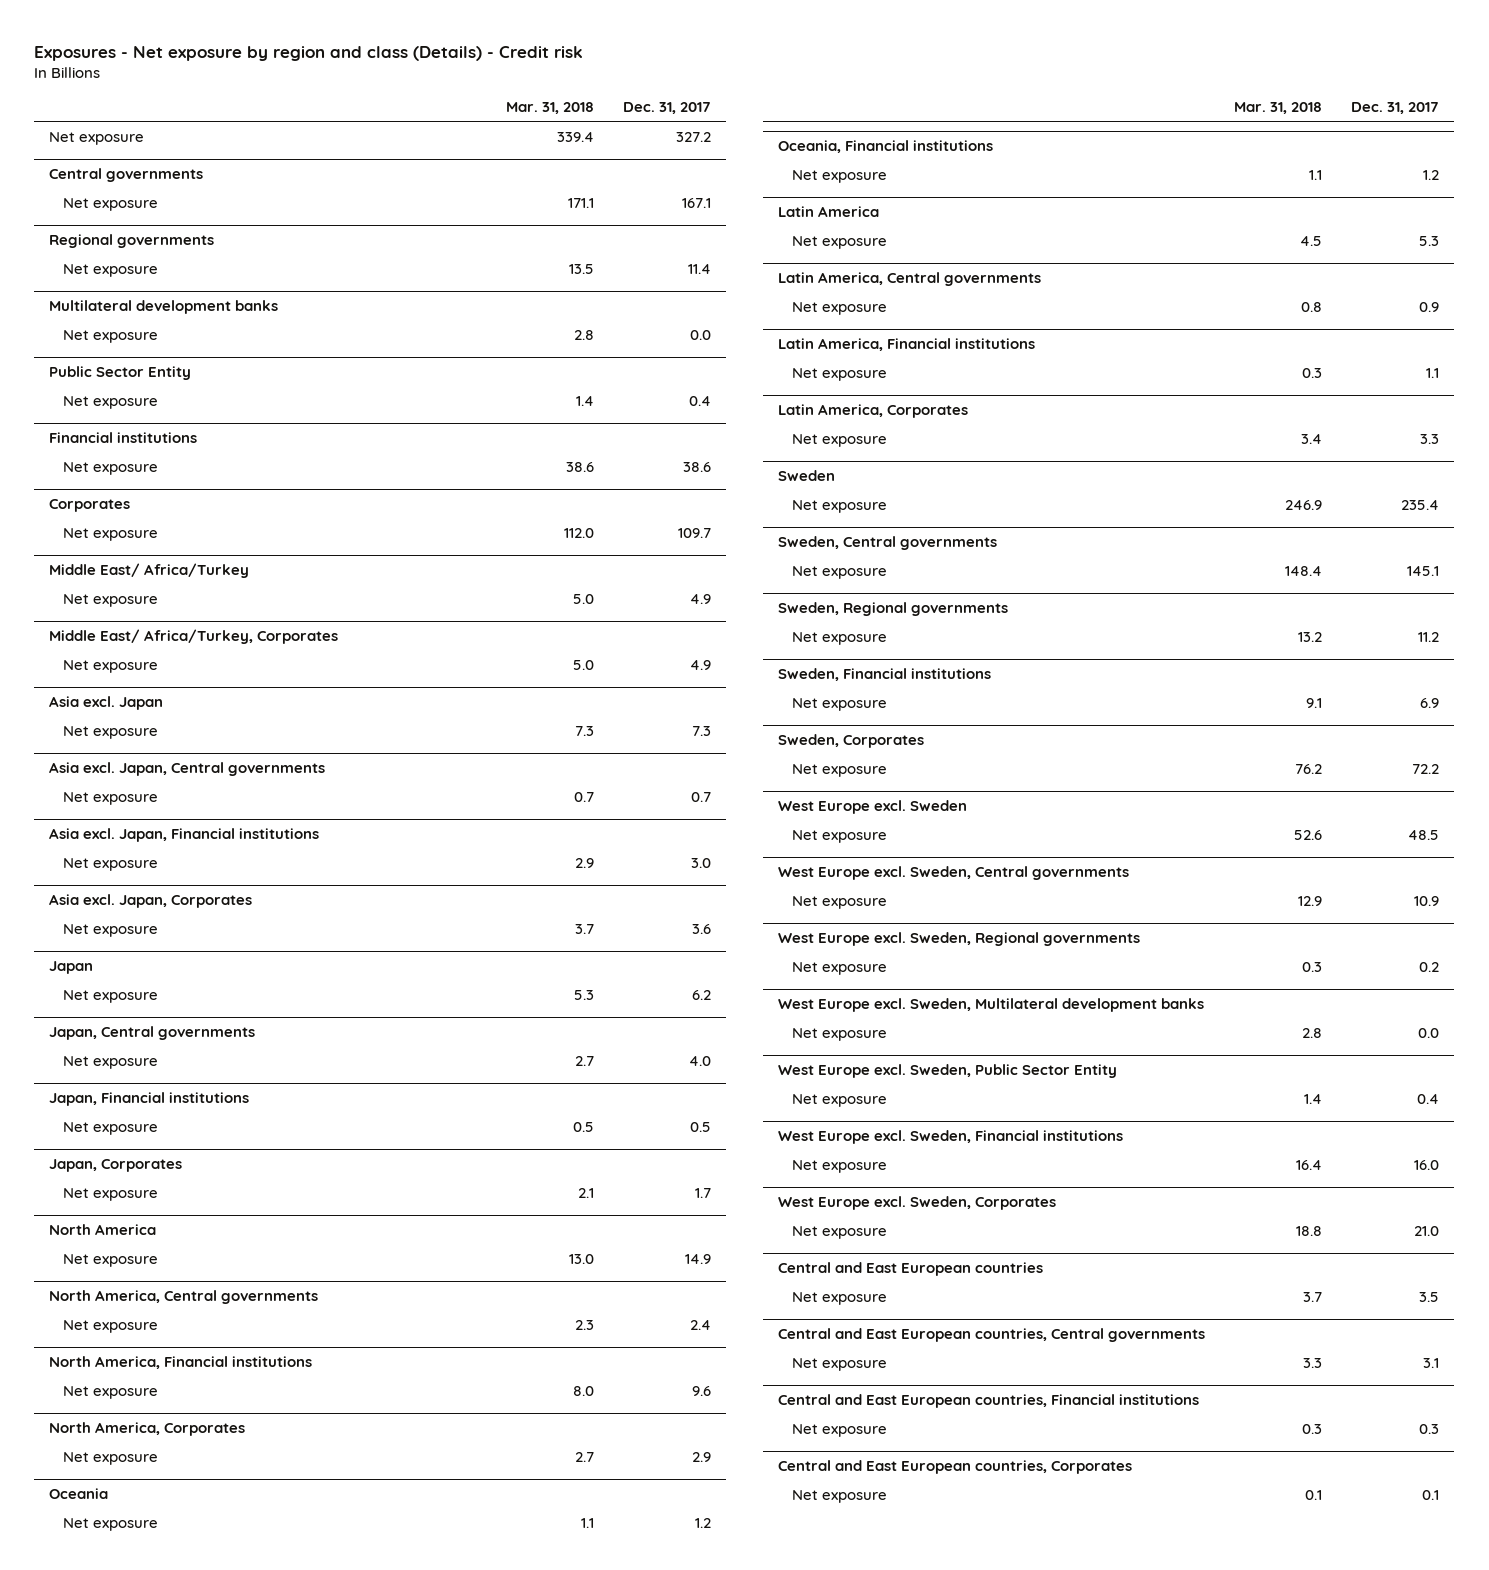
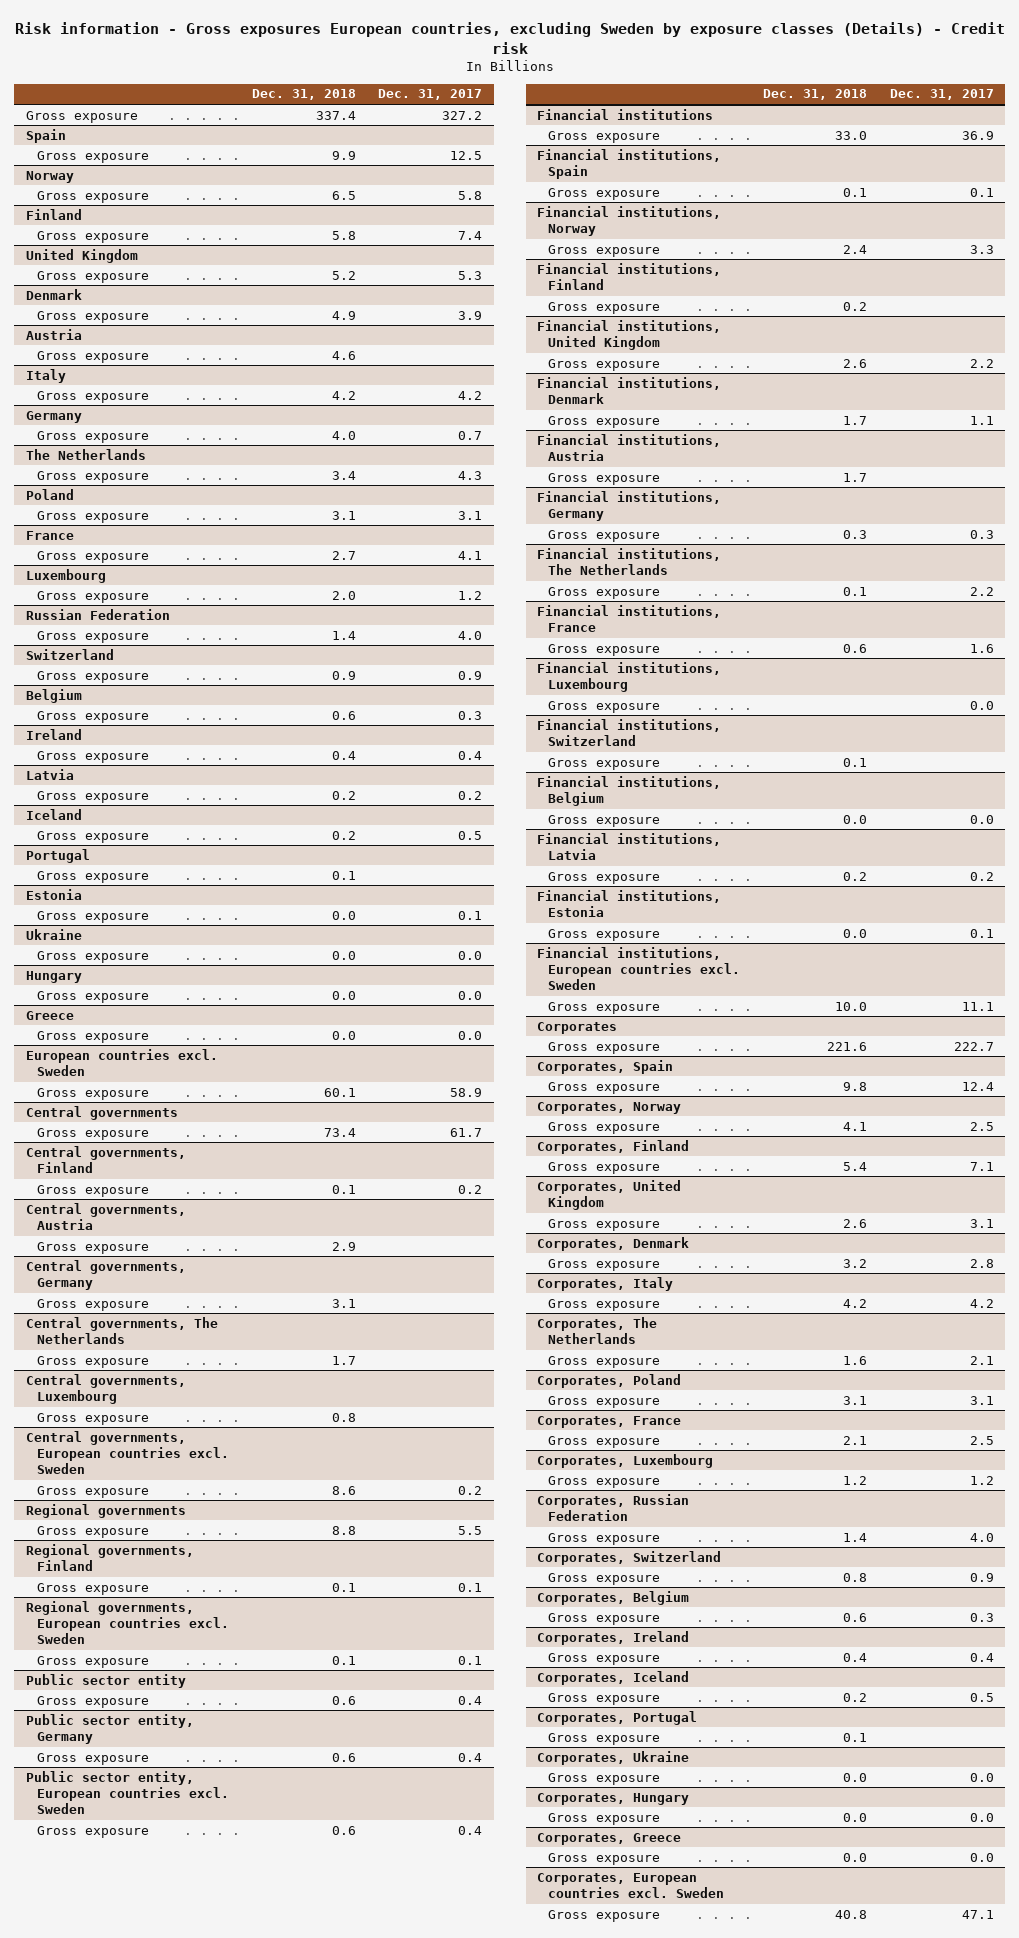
- Exposures - Net exposure by region and class (Details) - Credit risk
+ Risk information - Gross exposures European countries, excluding Sweden by exposure classes (Details) - Credit risk
- | Mar. 31, 2018 | Dec. 31, 2017
+ | Dec. 31, 2018 | Dec. 31, 2017
- Net exposure | 339.4 | 327.2
+ Gross exposure | 337.4 | 327.2
+ Spain
+ Gross exposure | 9.9 | 12.5
+ Norway
+ Gross exposure | 6.5 | 5.8
+ Finland
+ Gross exposure | 5.8 | 7.4
+ United Kingdom
+ Gross exposure | 5.2 | 5.3
+ Denmark
+ Gross exposure | 4.9 | 3.9
+ Austria
+ Gross exposure | 4.6 |
+ Italy
+ Gross exposure | 4.2 | 4.2
+ Germany
+ Gross exposure | 4.0 | 0.7
+ The Netherlands
+ Gross exposure | 3.4 | 4.3
+ Poland
+ Gross exposure | 3.1 | 3.1
+ France
+ Gross exposure | 2.7 | 4.1
+ Luxembourg
+ Gross exposure | 2.0 | 1.2
+ Russian Federation
+ Gross exposure | 1.4 | 4.0
+ Switzerland
+ Gross exposure | 0.9 | 0.9
+ Belgium
+ Gross exposure | 0.6 | 0.3
+ Ireland
+ Gross exposure | 0.4 | 0.4
+ Latvia
+ Gross exposure | 0.2 | 0.2
+ Iceland
+ Gross exposure | 0.2 | 0.5
+ Portugal
+ Gross exposure | 0.1 |
+ Estonia
+ Gross exposure | 0.0 | 0.1
+ Ukraine
+ Gross exposure | 0.0 | 0.0
+ Hungary
+ Gross exposure | 0.0 | 0.0
+ Greece
+ Gross exposure | 0.0 | 0.0
+ European countries excl. Sweden
+ Gross exposure | 60.1 | 58.9
@ Central governments
- Net exposure | 171.1 | 167.1
+ Gross exposure | 73.4 | 61.7
+ Central governments, Finland
+ Gross exposure | 0.1 | 0.2
+ Central governments, Austria
+ Gross exposure | 2.9 |
+ Central governments, Germany
+ Gross exposure | 3.1 |
+ Central governments, The Netherlands
+ Gross exposure | 1.7 |
+ Central governments, Luxembourg
+ Gross exposure | 0.8 |
+ Central governments, European countries excl. Sweden
+ Gross exposure | 8.6 | 0.2
@ Regional governments
- Net exposure | 13.5 | 11.4
- Multilateral development banks
- Net exposure | 2.8 | 0.0
- Public Sector Entity
- Net exposure | 1.4 | 0.4
@ Regional governments
+ Gross exposure | 8.8 | 5.5
+ Regional governments, Finland
+ Gross exposure | 0.1 | 0.1
+ Regional governments, European countries excl. Sweden
+ Gross exposure | 0.1 | 0.1
+ Public sector entity
+ Gross exposure | 0.6 | 0.4
+ Public sector entity, Germany
+ Gross exposure | 0.6 | 0.4
+ Public sector entity, European countries excl. Sweden
+ Gross exposure | 0.6 | 0.4
@ Financial institutions
- Net exposure | 38.6 | 38.6
+ Gross exposure | 33.0 | 36.9
+ Financial institutions, Spain
+ Gross exposure | 0.1 | 0.1
+ Financial institutions, Norway
+ Gross exposure | 2.4 | 3.3
+ Financial institutions, Finland
+ Gross exposure | 0.2 |
+ Financial institutions, United Kingdom
+ Gross exposure | 2.6 | 2.2
+ Financial institutions, Denmark
+ Gross exposure | 1.7 | 1.1
+ Financial institutions, Austria
+ Gross exposure | 1.7 |
+ Financial institutions, Germany
+ Gross exposure | 0.3 | 0.3
+ Financial institutions, The Netherlands
+ Gross exposure | 0.1 | 2.2
+ Financial institutions, France
+ Gross exposure | 0.6 | 1.6
+ Financial institutions, Luxembourg
+ Gross exposure | | 0.0
+ Financial institutions, Switzerland
+ Gross exposure | 0.1 |
+ Financial institutions, Belgium
+ Gross exposure | 0.0 | 0.0
+ Financial institutions, Latvia
+ Gross exposure | 0.2 | 0.2
+ Financial institutions, Estonia
+ Gross exposure | 0.0 | 0.1
+ Financial institutions, European countries excl. Sweden
+ Gross exposure | 10.0 | 11.1
@ Corporates
- Net exposure | 112.0 | 109.7
- Middle East/ Africa/Turkey
- Net exposure | 5.0 | 4.9
- Middle East/ Africa/Turkey, Corporates
- Net exposure | 5.0 | 4.9
- Asia excl. Japan
- Net exposure | 7.3 | 7.3
- Asia excl. Japan, Central governments
- Net exposure | 0.7 | 0.7
- Asia excl. Japan, Financial institutions
- Net exposure | 2.9 | 3.0
- Asia excl. Japan, Corporates
- Net exposure | 3.7 | 3.6
- Japan
- Net exposure | 5.3 | 6.2
- Japan, Central governments
- Net exposure | 2.7 | 4.0
- Japan, Financial institutions
- Net exposure | 0.5 | 0.5
- Japan, Corporates
- Net exposure | 2.1 | 1.7
- North America
- Net exposure | 13.0 | 14.9
- North America, Central governments
- Net exposure | 2.3 | 2.4
- North America, Financial institutions
- Net exposure | 8.0 | 9.6
- North America, Corporates
- Net exposure | 2.7 | 2.9
- Oceania
- Net exposure | 1.1 | 1.2
- Oceania, Financial institutions
- Net exposure | 1.1 | 1.2
- Latin America
- Net exposure | 4.5 | 5.3
- Latin America, Central governments
- Net exposure | 0.8 | 0.9
- Latin America, Financial institutions
- Net exposure | 0.3 | 1.1
- Latin America, Corporates
- Net exposure | 3.4 | 3.3
- Sweden
- Net exposure | 246.9 | 235.4
- Sweden, Central governments
- Net exposure | 148.4 | 145.1
- Sweden, Regional governments
- Net exposure | 13.2 | 11.2
- Sweden, Financial institutions
- Net exposure | 9.1 | 6.9
- Sweden, Corporates
- Net exposure | 76.2 | 72.2
- West Europe excl. Sweden
- Net exposure | 52.6 | 48.5
- West Europe excl. Sweden, Central governments
- Net exposure | 12.9 | 10.9
- West Europe excl. Sweden, Regional governments
- Net exposure | 0.3 | 0.2
- West Europe excl. Sweden, Multilateral development banks
- Net exposure | 2.8 | 0.0
- West Europe excl. Sweden, Public Sector Entity
- Net exposure | 1.4 | 0.4
- West Europe excl. Sweden, Financial institutions
- Net exposure | 16.4 | 16.0
- West Europe excl. Sweden, Corporates
- Net exposure | 18.8 | 21.0
- Central and East European countries
- Net exposure | 3.7 | 3.5
- Central and East European countries, Central governments
- Net exposure | 3.3 | 3.1
- Central and East European countries, Financial institutions
- Net exposure | 0.3 | 0.3
- Central and East European countries, Corporates
- Net exposure | 0.1 | 0.1
@ Corporates
+ Gross exposure | 221.6 | 222.7
+ Corporates, Spain
+ Gross exposure | 9.8 | 12.4
+ Corporates, Norway
+ Gross exposure | 4.1 | 2.5
+ Corporates, Finland
+ Gross exposure | 5.4 | 7.1
+ Corporates, United Kingdom
+ Gross exposure | 2.6 | 3.1
+ Corporates, Denmark
+ Gross exposure | 3.2 | 2.8
+ Corporates, Italy
+ Gross exposure | 4.2 | 4.2
+ Corporates, The Netherlands
+ Gross exposure | 1.6 | 2.1
+ Corporates, Poland
+ Gross exposure | 3.1 | 3.1
+ Corporates, France
+ Gross exposure | 2.1 | 2.5
+ Corporates, Luxembourg
+ Gross exposure | 1.2 | 1.2
+ Corporates, Russian Federation
+ Gross exposure | 1.4 | 4.0
+ Corporates, Switzerland
+ Gross exposure | 0.8 | 0.9
+ Corporates, Belgium
+ Gross exposure | 0.6 | 0.3
+ Corporates, Ireland
+ Gross exposure | 0.4 | 0.4
+ Corporates, Iceland
+ Gross exposure | 0.2 | 0.5
+ Corporates, Portugal
+ Gross exposure | 0.1 |
+ Corporates, Ukraine
+ Gross exposure | 0.0 | 0.0
+ Corporates, Hungary
+ Gross exposure | 0.0 | 0.0
+ Corporates, Greece
+ Gross exposure | 0.0 | 0.0
+ Corporates, European countries excl. Sweden
+ Gross exposure | 40.8 | 47.1

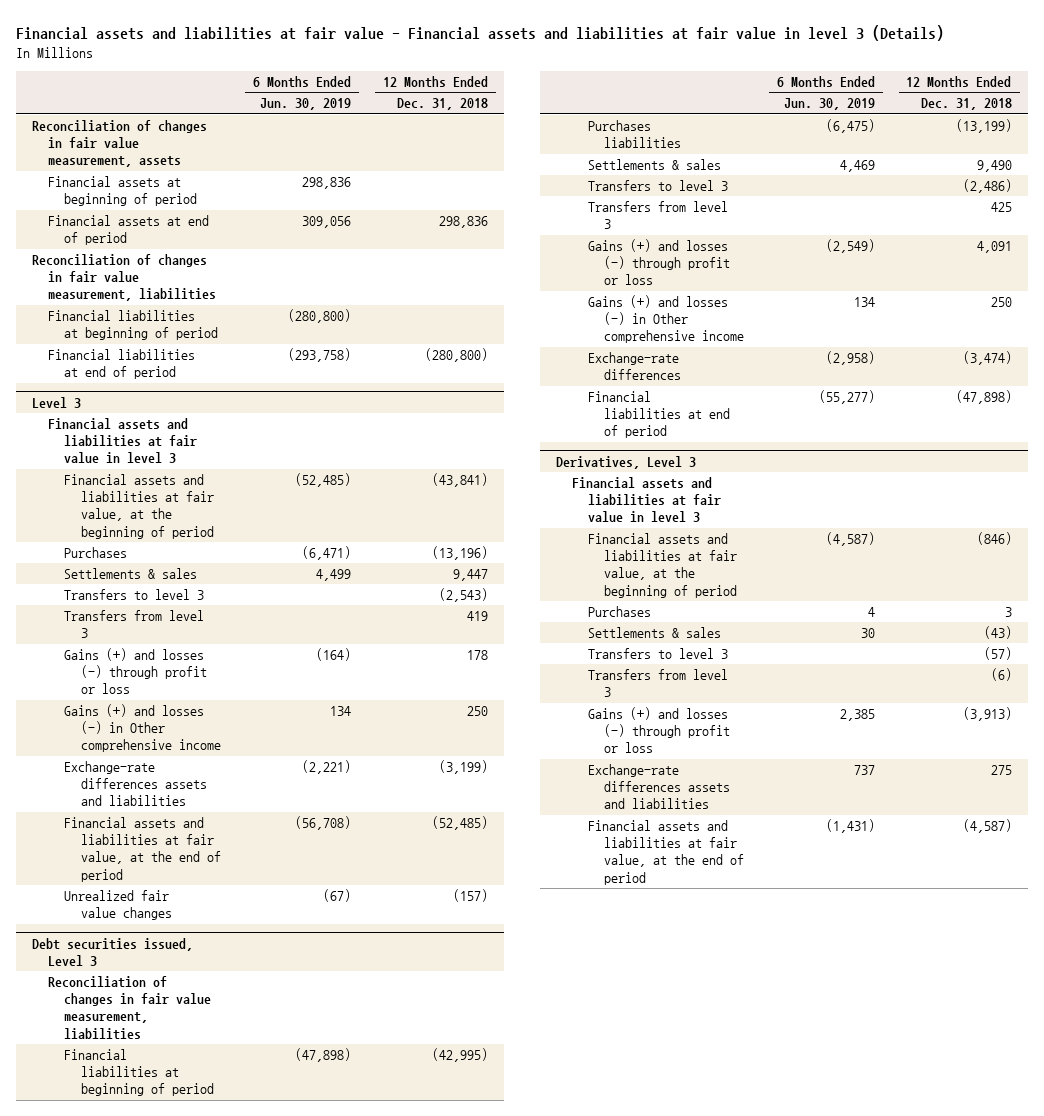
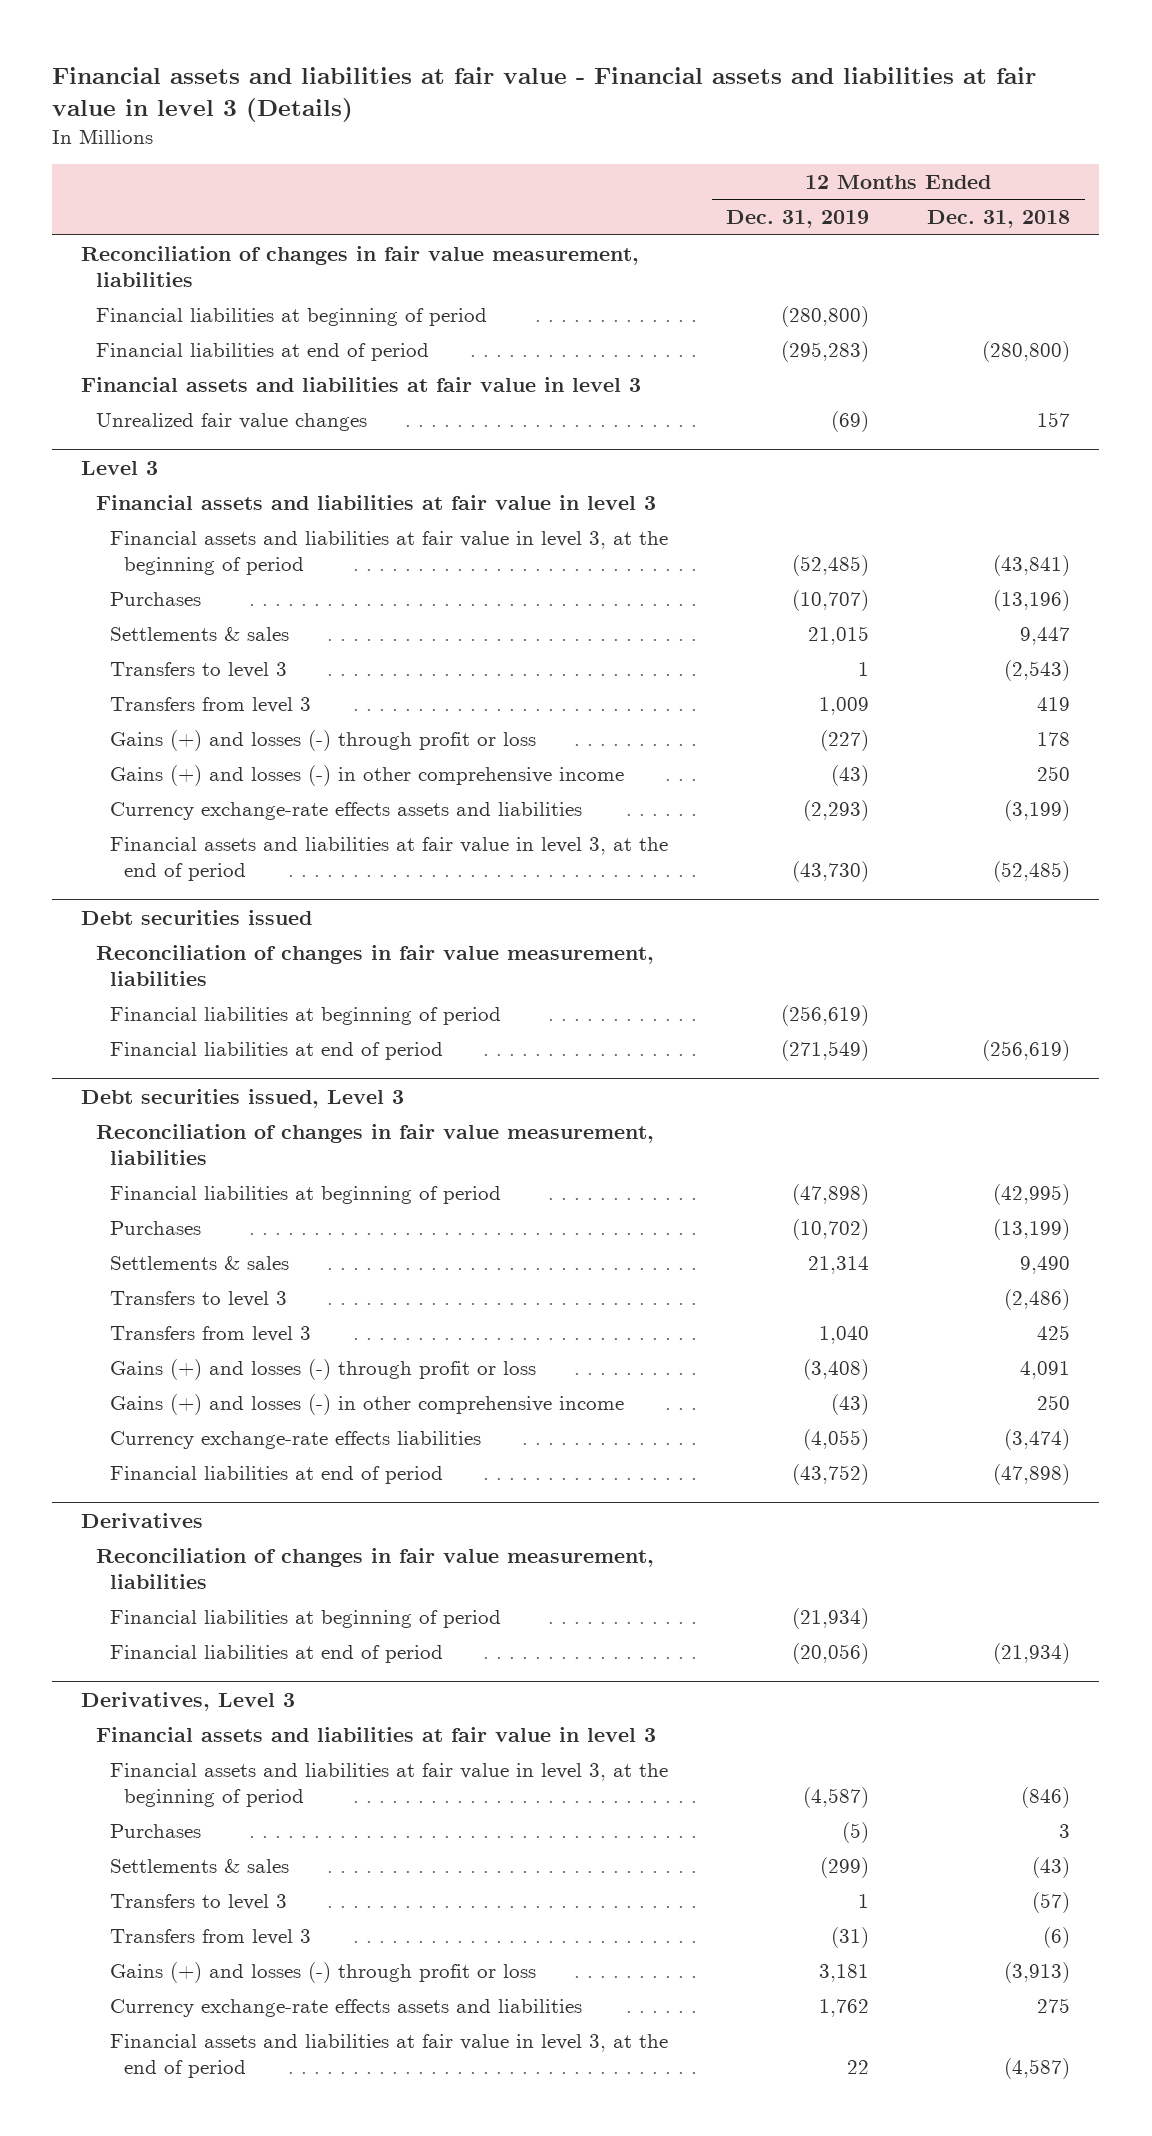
- | 6 Months Ended Jun. 30, 2019 | 12 Months Ended Dec. 31, 2018
+ | 12 Months Ended Dec. 31, 2019 | 12 Months Ended Dec. 31, 2018
- Reconciliation of changes in fair value measurement, assets
- Financial assets at beginning of period | 298,836 |
- Financial assets at end of period | 309,056 | 298,836
+ Financial assets and liabilities at fair value in level 3
+ Unrealized fair value changes | (69) | 157
@ Level 3
- Financial assets and liabilities at fair value, at the beginning of period | (52,485) | (43,841)
+ Financial assets and liabilities at fair value in level 3, at the beginning of period | (52,485) | (43,841)
- Gains (+) and losses (-) in Other comprehensive income | 134 | 250
- Exchange-rate differences assets and liabilities | (2,221) | (3,199)
- Financial assets and liabilities at fair value, at the end of period | (56,708) | (52,485)
- Unrealized fair value changes | (67) | (157)
+ Gains (+) and losses (-) in other comprehensive income | (43) | 250
+ Currency exchange-rate effects assets and liabilities | (2,293) | (3,199)
+ Financial assets and liabilities at fair value in level 3, at the end of period | (43,730) | (52,485)
+ Debt securities issued
+ Reconciliation of changes in fair value measurement, liabilities
+ Financial liabilities at beginning of period | (256,619) |
+ Financial liabilities at end of period | (271,549) | (256,619)
@ Debt securities issued, Level 3
- Purchases liabilities | (6,475) | (13,199)
+ Purchases | (10,702) | (13,199)
- Gains (+) and losses (-) in Other comprehensive income | 134 | 250
- Exchange-rate differences | (2,958) | (3,474)
+ Gains (+) and losses (-) in other comprehensive income | (43) | 250
+ Currency exchange-rate effects liabilities | (4,055) | (3,474)
+ Derivatives
+ Reconciliation of changes in fair value measurement, liabilities
+ Financial liabilities at beginning of period | (21,934) |
+ Financial liabilities at end of period | (20,056) | (21,934)
@ Derivatives, Level 3
- Financial assets and liabilities at fair value, at the beginning of period | (4,587) | (846)
+ Financial assets and liabilities at fair value in level 3, at the beginning of period | (4,587) | (846)
- Exchange-rate differences assets and liabilities | 737 | 275
- Financial assets and liabilities at fair value, at the end of period | (1,431) | (4,587)
+ Currency exchange-rate effects assets and liabilities | 1,762 | 275
+ Financial assets and liabilities at fair value in level 3, at the end of period | 22 | (4,587)

